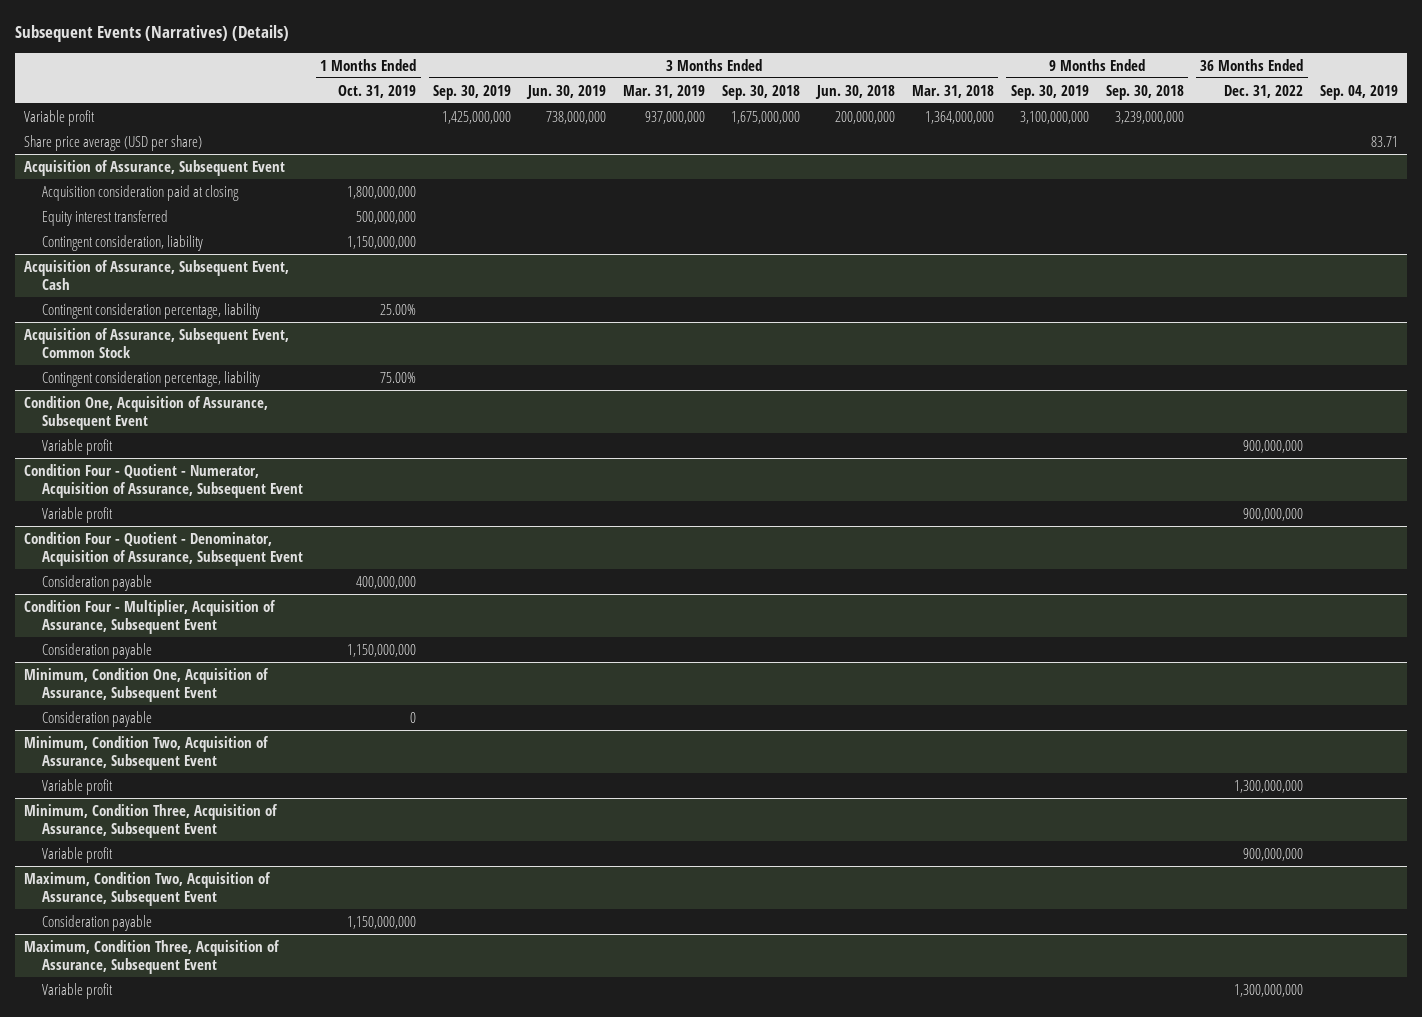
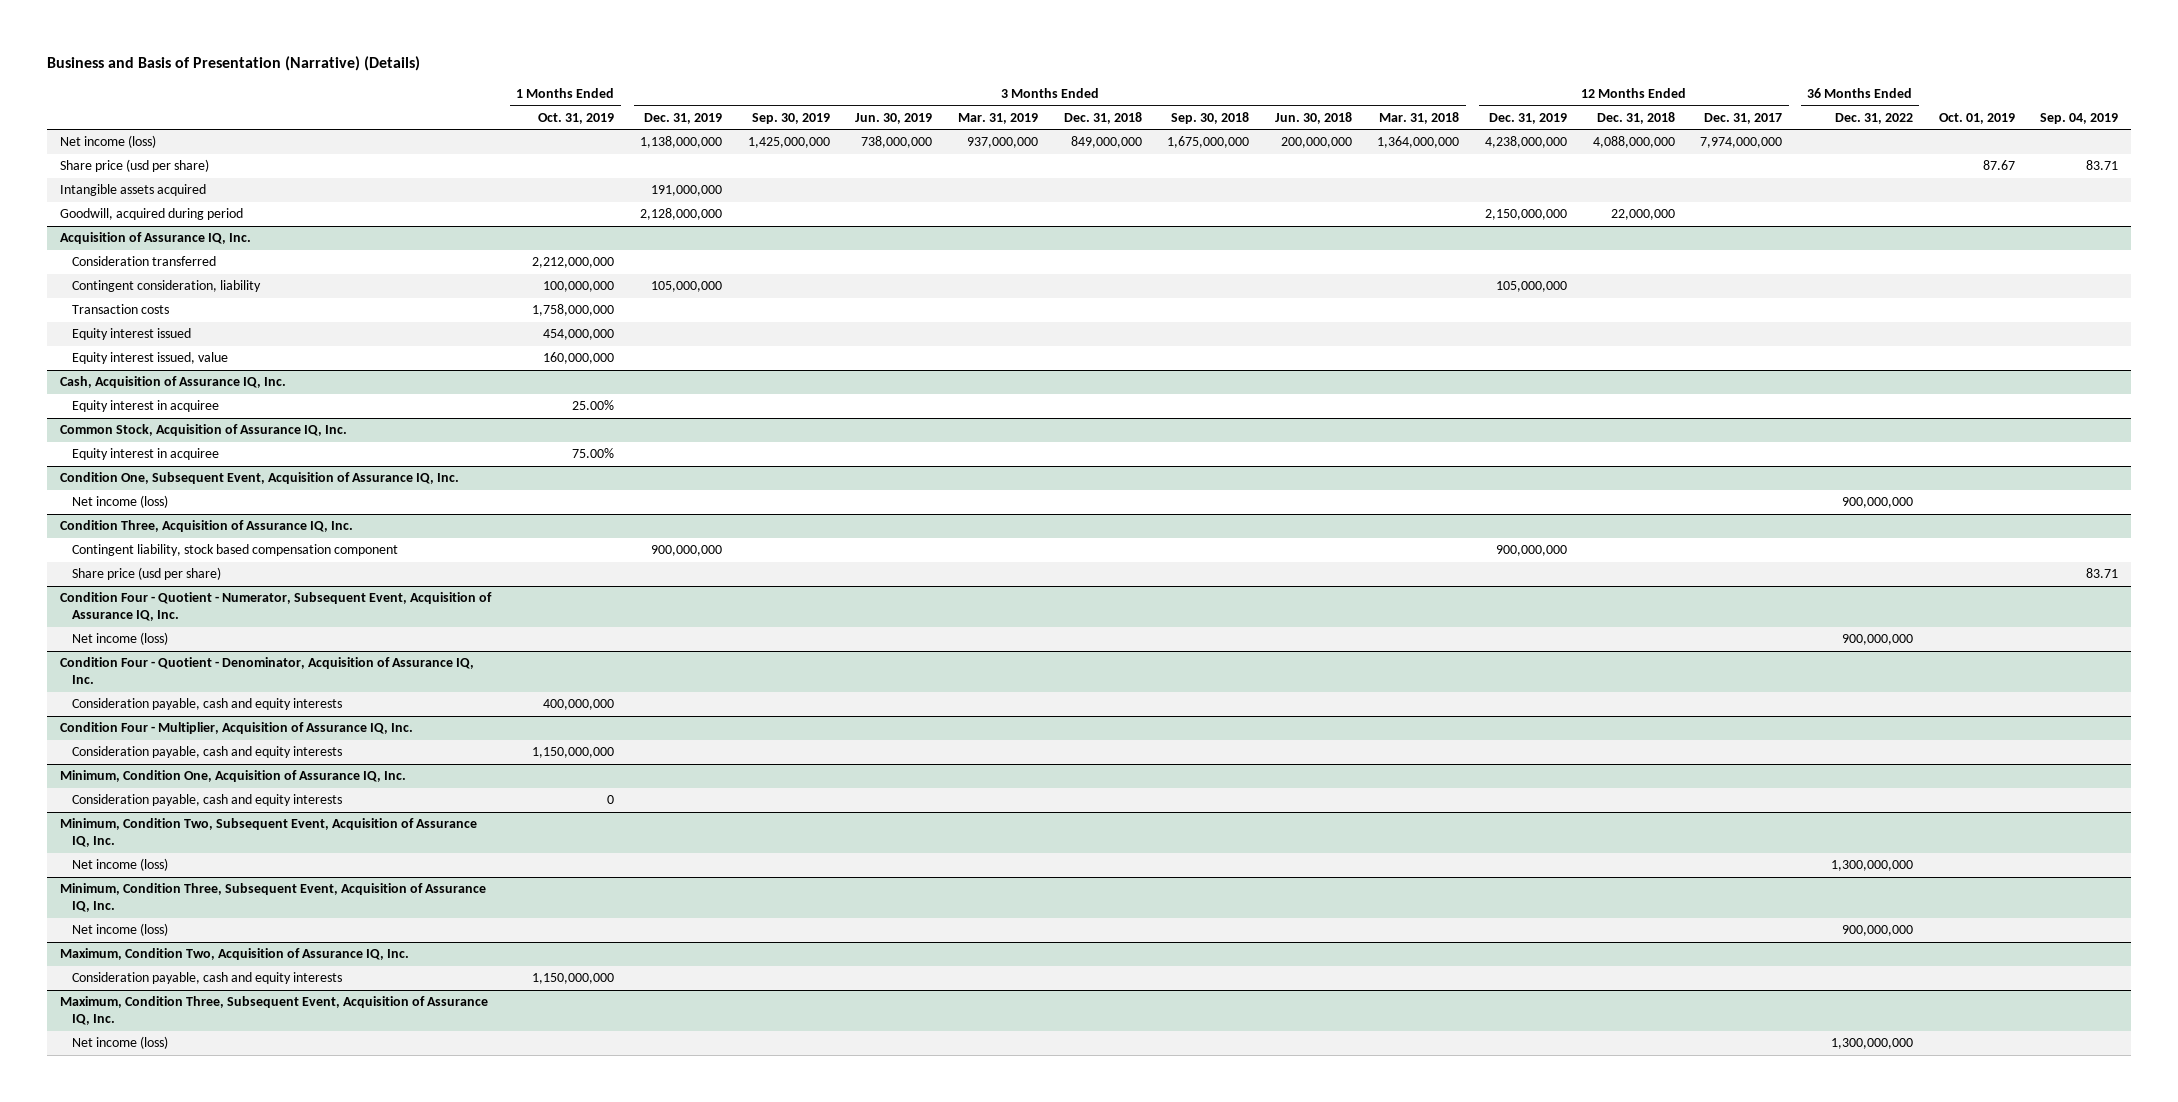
- Subsequent Events (Narratives) (Details)
+ Business and Basis of Presentation (Narrative) (Details)
- | 1 Months Ended Oct. 31, 2019 | 3 Months Ended Sep. 30, 2019 | 3 Months Ended Jun. 30, 2019 | 3 Months Ended Mar. 31, 2019 | 3 Months Ended Sep. 30, 2018 | 3 Months Ended Jun. 30, 2018 | 3 Months Ended Mar. 31, 2018 | 9 Months Ended Sep. 30, 2019 | 9 Months Ended Sep. 30, 2018 | 36 Months Ended Dec. 31, 2022 | Sep. 04, 2019
+ | 1 Months Ended Oct. 31, 2019 | 3 Months Ended Dec. 31, 2019 | 3 Months Ended Sep. 30, 2019 | 3 Months Ended Jun. 30, 2019 | 3 Months Ended Mar. 31, 2019 | 3 Months Ended Dec. 31, 2018 | 3 Months Ended Sep. 30, 2018 | 3 Months Ended Jun. 30, 2018 | 3 Months Ended Mar. 31, 2018 | 12 Months Ended Dec. 31, 2019 | 12 Months Ended Dec. 31, 2018 | 12 Months Ended Dec. 31, 2017 | 36 Months Ended Dec. 31, 2022 | Oct. 01, 2019 | Sep. 04, 2019
- Variable profit | | 1,425,000,000 | 738,000,000 | 937,000,000 | 1,675,000,000 | 200,000,000 | 1,364,000,000 | 3,100,000,000 | 3,239,000,000 | |
- Share price average (USD per share) | | | | | | | | | | | 83.71
- Acquisition of Assurance, Subsequent Event
- Acquisition consideration paid at closing | 1,800,000,000 | | | | | | | | | |
- Equity interest transferred | 500,000,000 | | | | | | | | | |
- Contingent consideration, liability | 1,150,000,000 | | | | | | | | | |
- Acquisition of Assurance, Subsequent Event, Cash
- Contingent consideration percentage, liability | 25.00% | | | | | | | | | |
- Acquisition of Assurance, Subsequent Event, Common Stock
- Contingent consideration percentage, liability | 75.00% | | | | | | | | | |
- Condition One, Acquisition of Assurance, Subsequent Event
- Variable profit | | | | | | | | | | 900,000,000 |
- Condition Four - Quotient - Numerator, Acquisition of Assurance, Subsequent Event
- Variable profit | | | | | | | | | | 900,000,000 |
- Condition Four - Quotient - Denominator, Acquisition of Assurance, Subsequent Event
- Consideration payable | 400,000,000 | | | | | | | | | |
- Condition Four - Multiplier, Acquisition of Assurance, Subsequent Event
- Consideration payable | 1,150,000,000 | | | | | | | | | |
- Minimum, Condition One, Acquisition of Assurance, Subsequent Event
- Consideration payable | 0 | | | | | | | | | |
- Minimum, Condition Two, Acquisition of Assurance, Subsequent Event
- Variable profit | | | | | | | | | | 1,300,000,000 |
- Minimum, Condition Three, Acquisition of Assurance, Subsequent Event
- Variable profit | | | | | | | | | | 900,000,000 |
- Maximum, Condition Two, Acquisition of Assurance, Subsequent Event
- Consideration payable | 1,150,000,000 | | | | | | | | | |
- Maximum, Condition Three, Acquisition of Assurance, Subsequent Event
- Variable profit | | | | | | | | | | 1,300,000,000 |
+ Net income (loss) | | 1,138,000,000 | 1,425,000,000 | 738,000,000 | 937,000,000 | 849,000,000 | 1,675,000,000 | 200,000,000 | 1,364,000,000 | 4,238,000,000 | 4,088,000,000 | 7,974,000,000 | | |
+ Share price (usd per share) | | | | | | | | | | | | | | 87.67 | 83.71
+ Intangible assets acquired | | 191,000,000 | | | | | | | | | | | | |
+ Goodwill, acquired during period | | 2,128,000,000 | | | | | | | | 2,150,000,000 | 22,000,000 | | | |
+ Acquisition of Assurance IQ, Inc.
+ Consideration transferred | 2,212,000,000 | | | | | | | | | | | | | |
+ Contingent consideration, liability | 100,000,000 | 105,000,000 | | | | | | | | 105,000,000 | | | | |
+ Transaction costs | 1,758,000,000 | | | | | | | | | | | | | |
+ Equity interest issued | 454,000,000 | | | | | | | | | | | | | |
+ Equity interest issued, value | 160,000,000 | | | | | | | | | | | | | |
+ Cash, Acquisition of Assurance IQ, Inc.
+ Equity interest in acquiree | 25.00% | | | | | | | | | | | | | |
+ Common Stock, Acquisition of Assurance IQ, Inc.
+ Equity interest in acquiree | 75.00% | | | | | | | | | | | | | |
+ Condition One, Subsequent Event, Acquisition of Assurance IQ, Inc.
+ Net income (loss) | | | | | | | | | | | | | 900,000,000 | |
+ Condition Three, Acquisition of Assurance IQ, Inc.
+ Contingent liability, stock based compensation component | | 900,000,000 | | | | | | | | 900,000,000 | | | | |
+ Share price (usd per share) | | | | | | | | | | | | | | | 83.71
+ Condition Four - Quotient - Numerator, Subsequent Event, Acquisition of Assurance IQ, Inc.
+ Net income (loss) | | | | | | | | | | | | | 900,000,000 | |
+ Condition Four - Quotient - Denominator, Acquisition of Assurance IQ, Inc.
+ Consideration payable, cash and equity interests | 400,000,000 | | | | | | | | | | | | | |
+ Condition Four - Multiplier, Acquisition of Assurance IQ, Inc.
+ Consideration payable, cash and equity interests | 1,150,000,000 | | | | | | | | | | | | | |
+ Minimum, Condition One, Acquisition of Assurance IQ, Inc.
+ Consideration payable, cash and equity interests | 0 | | | | | | | | | | | | | |
+ Minimum, Condition Two, Subsequent Event, Acquisition of Assurance IQ, Inc.
+ Net income (loss) | | | | | | | | | | | | | 1,300,000,000 | |
+ Minimum, Condition Three, Subsequent Event, Acquisition of Assurance IQ, Inc.
+ Net income (loss) | | | | | | | | | | | | | 900,000,000 | |
+ Maximum, Condition Two, Acquisition of Assurance IQ, Inc.
+ Consideration payable, cash and equity interests | 1,150,000,000 | | | | | | | | | | | | | |
+ Maximum, Condition Three, Subsequent Event, Acquisition of Assurance IQ, Inc.
+ Net income (loss) | | | | | | | | | | | | | 1,300,000,000 | |

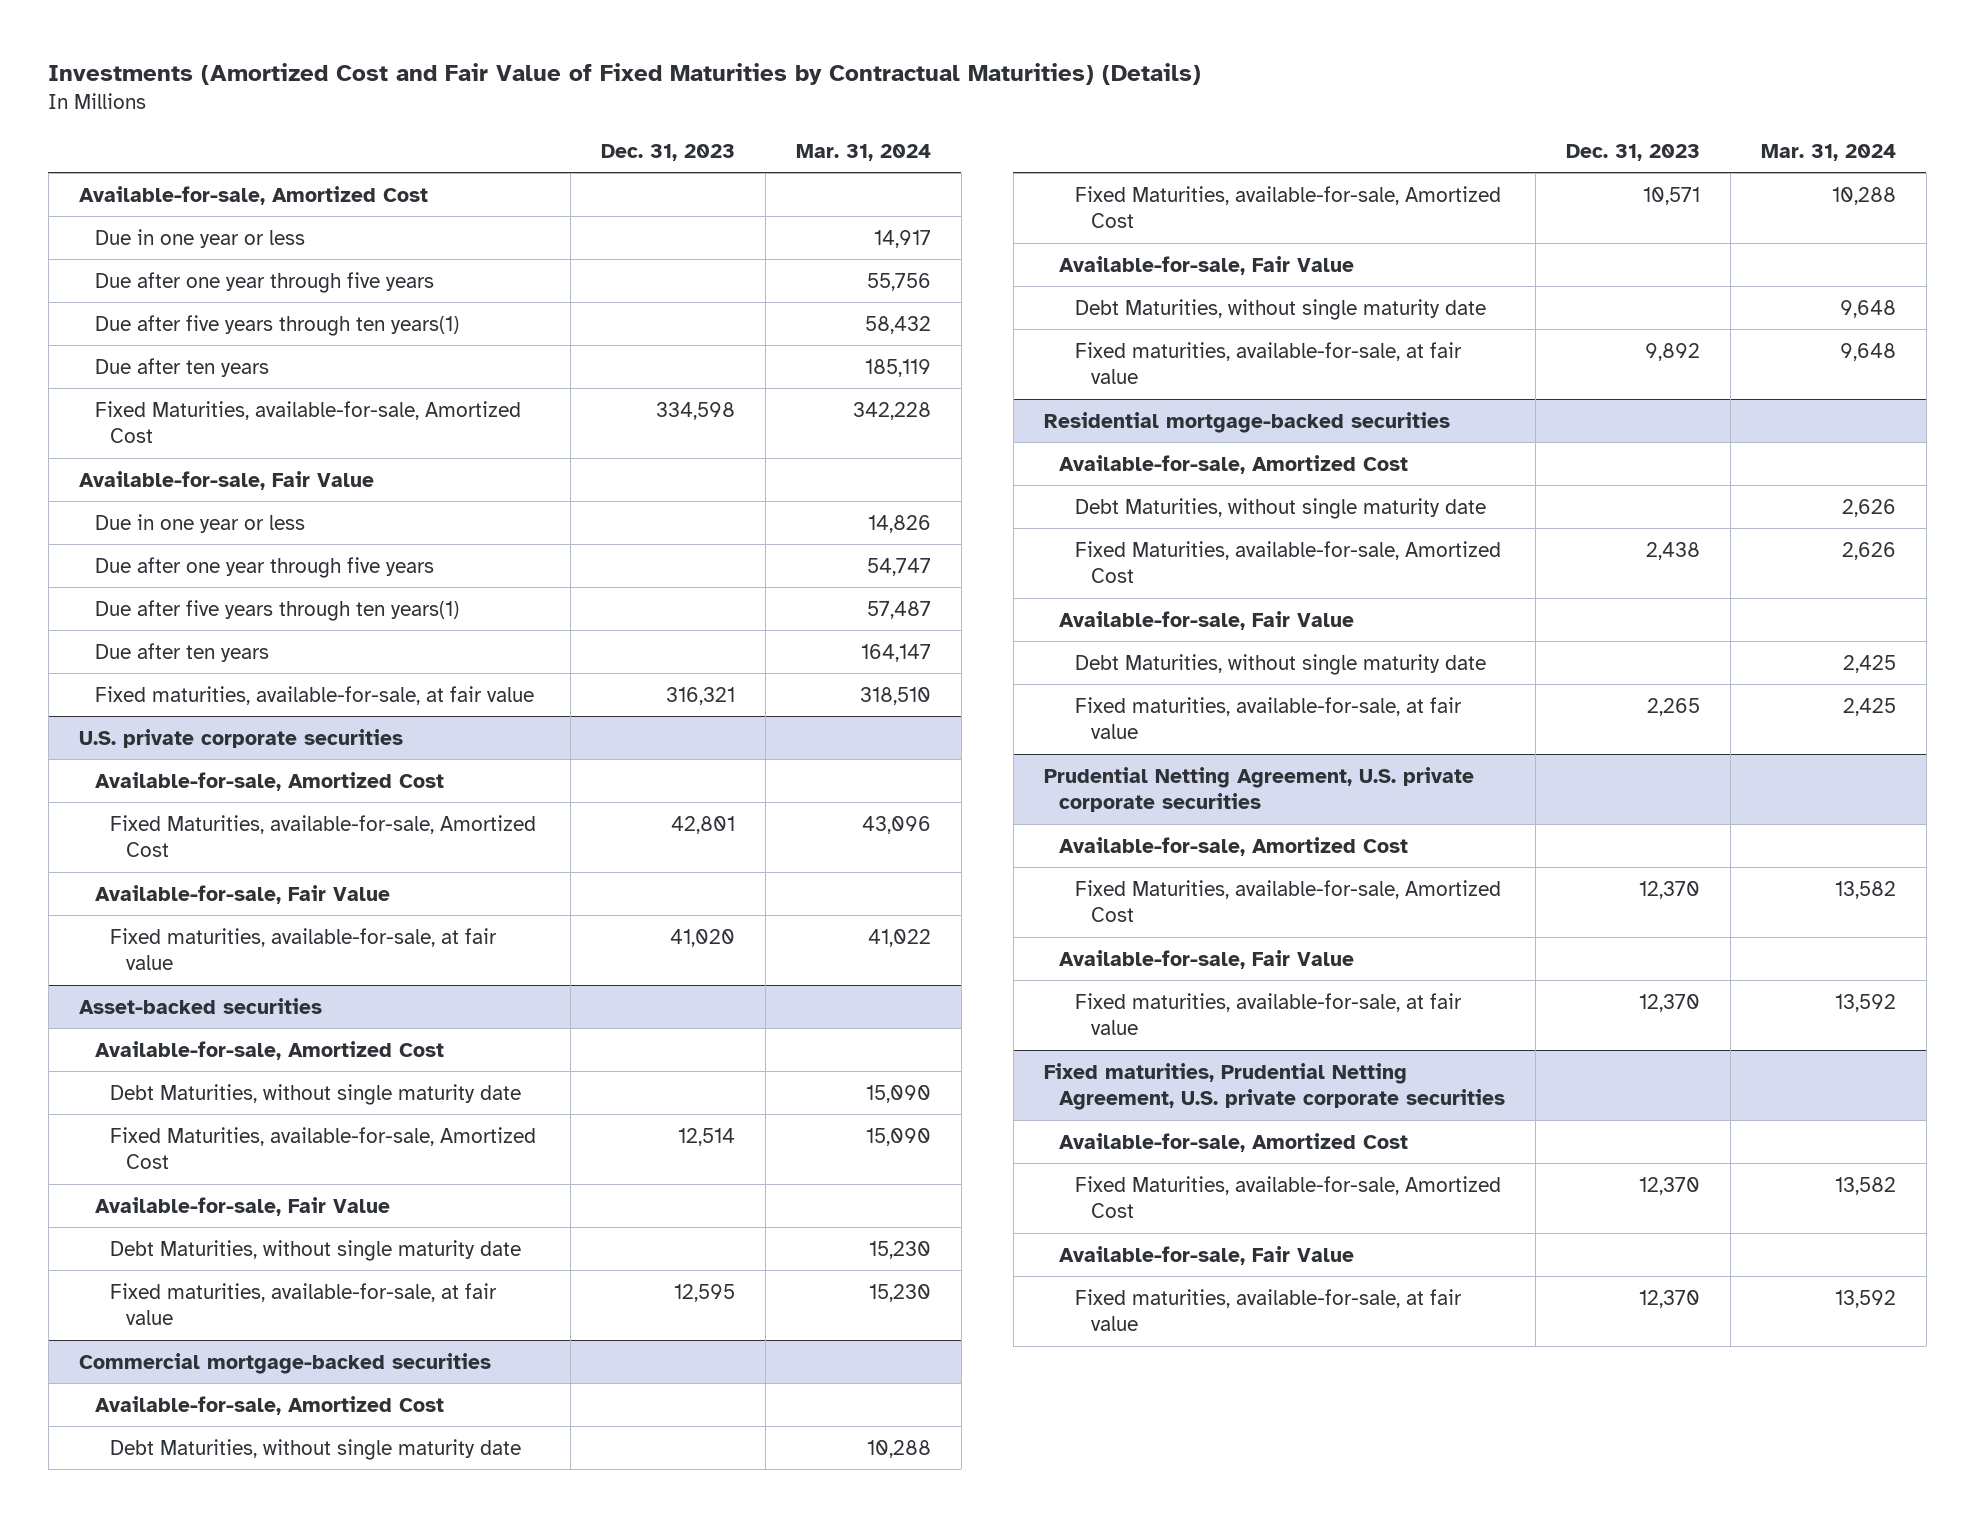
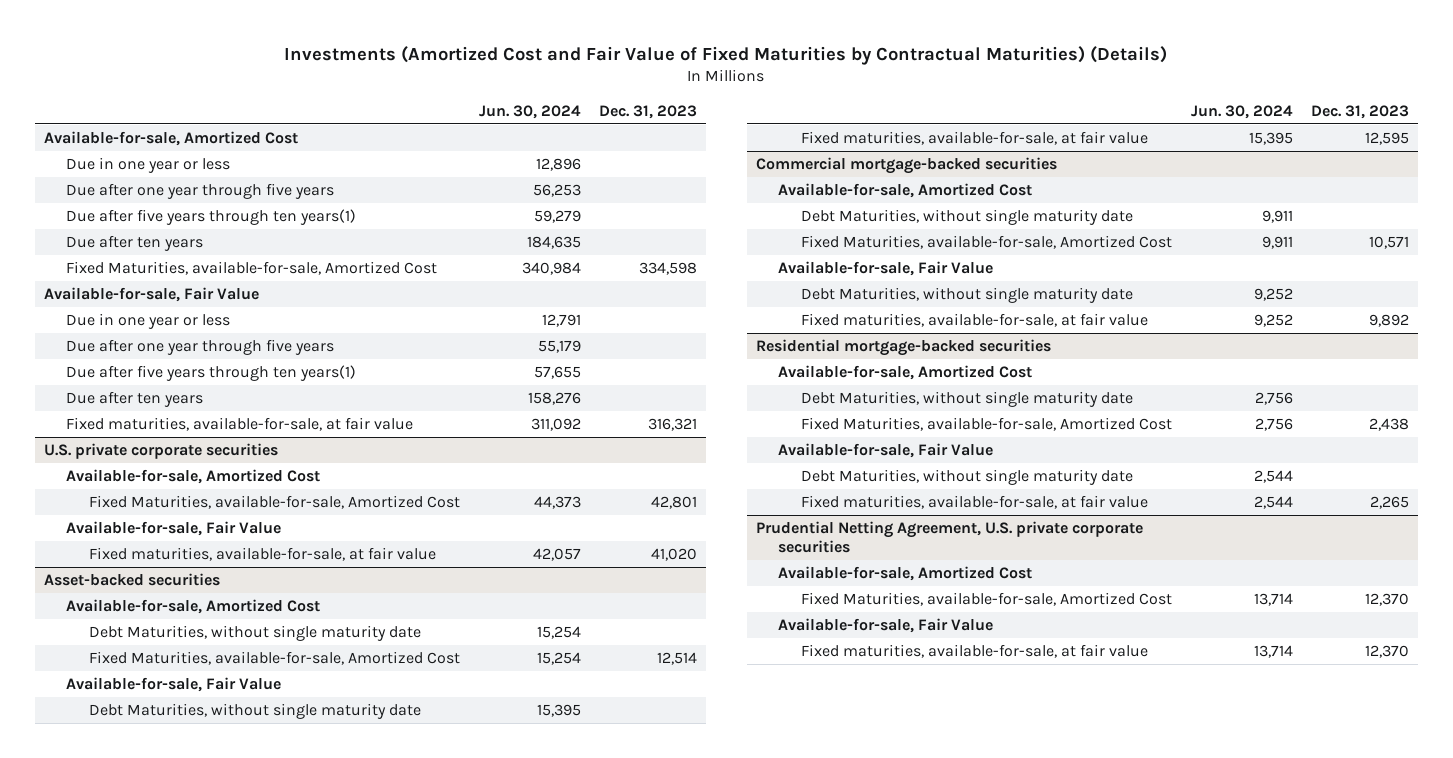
- | Dec. 31, 2023 | Mar. 31, 2024
+ | Jun. 30, 2024 | Dec. 31, 2023
- Fixed maturities, Prudential Netting Agreement, U.S. private corporate securities
- Available-for-sale, Amortized Cost
- Fixed Maturities, available-for-sale, Amortized Cost | 12,370 | 13,582
- Available-for-sale, Fair Value
- Fixed maturities, available-for-sale, at fair value | 12,370 | 13,592

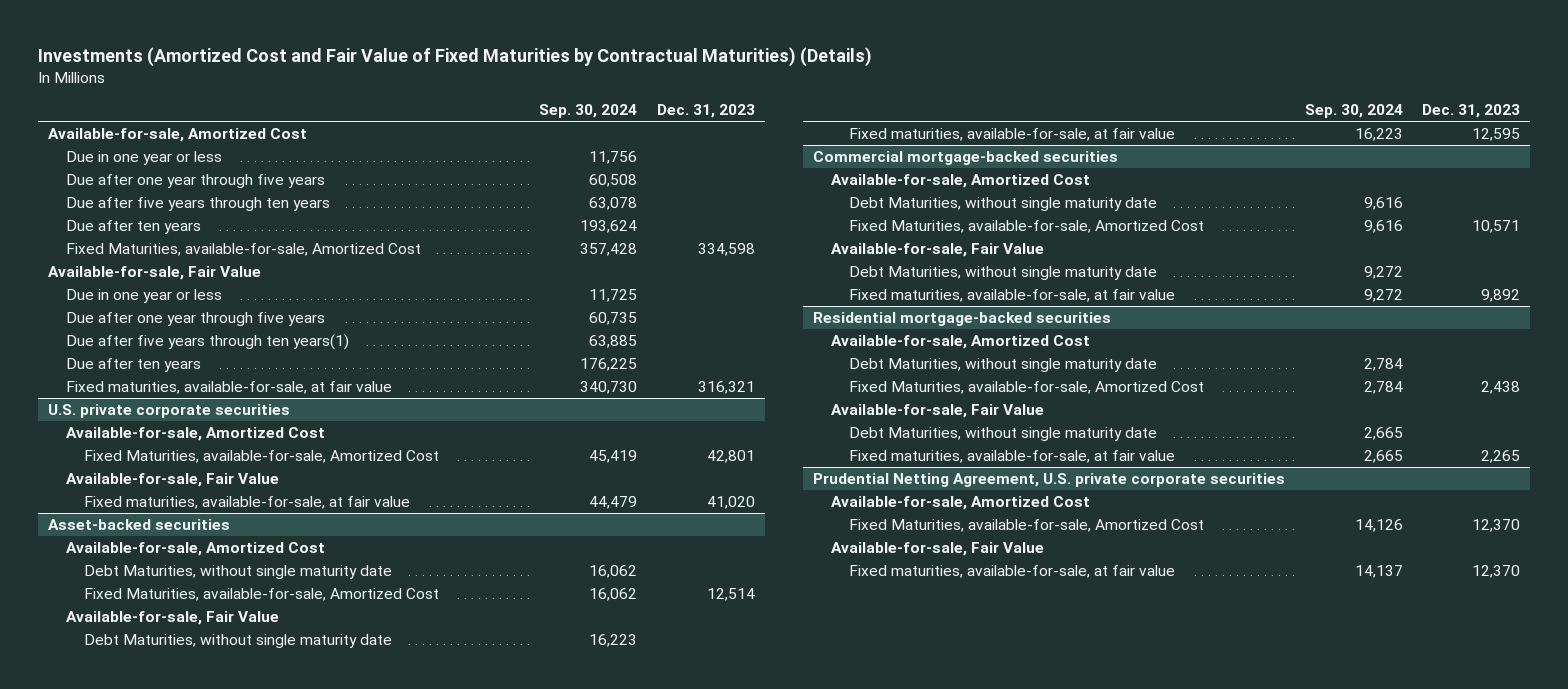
- | Jun. 30, 2024 | Dec. 31, 2023
+ | Sep. 30, 2024 | Dec. 31, 2023
- Due after five years through ten years(1) | 59,279 |
+ Due after five years through ten years | 63,078 |

